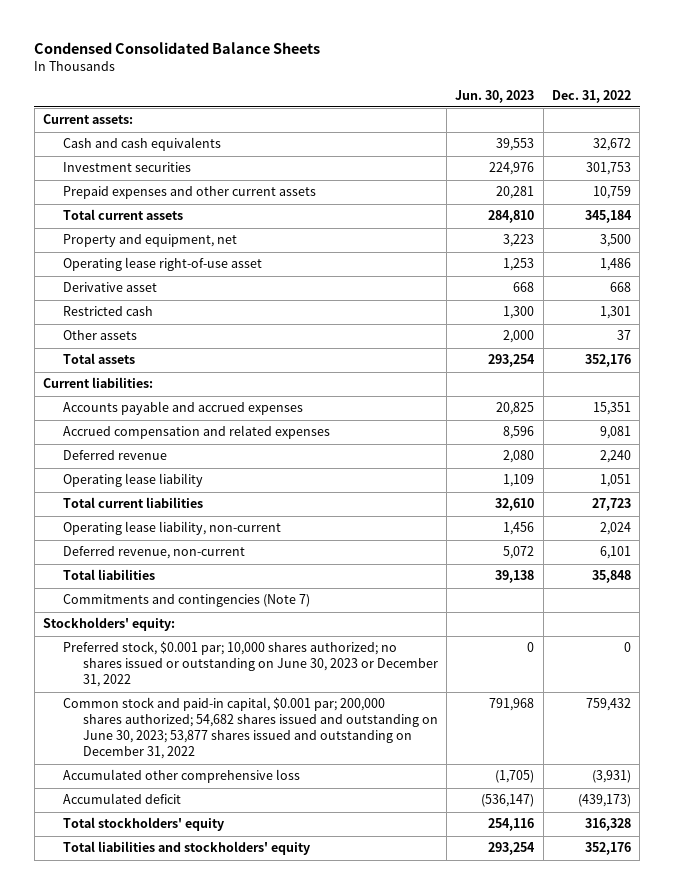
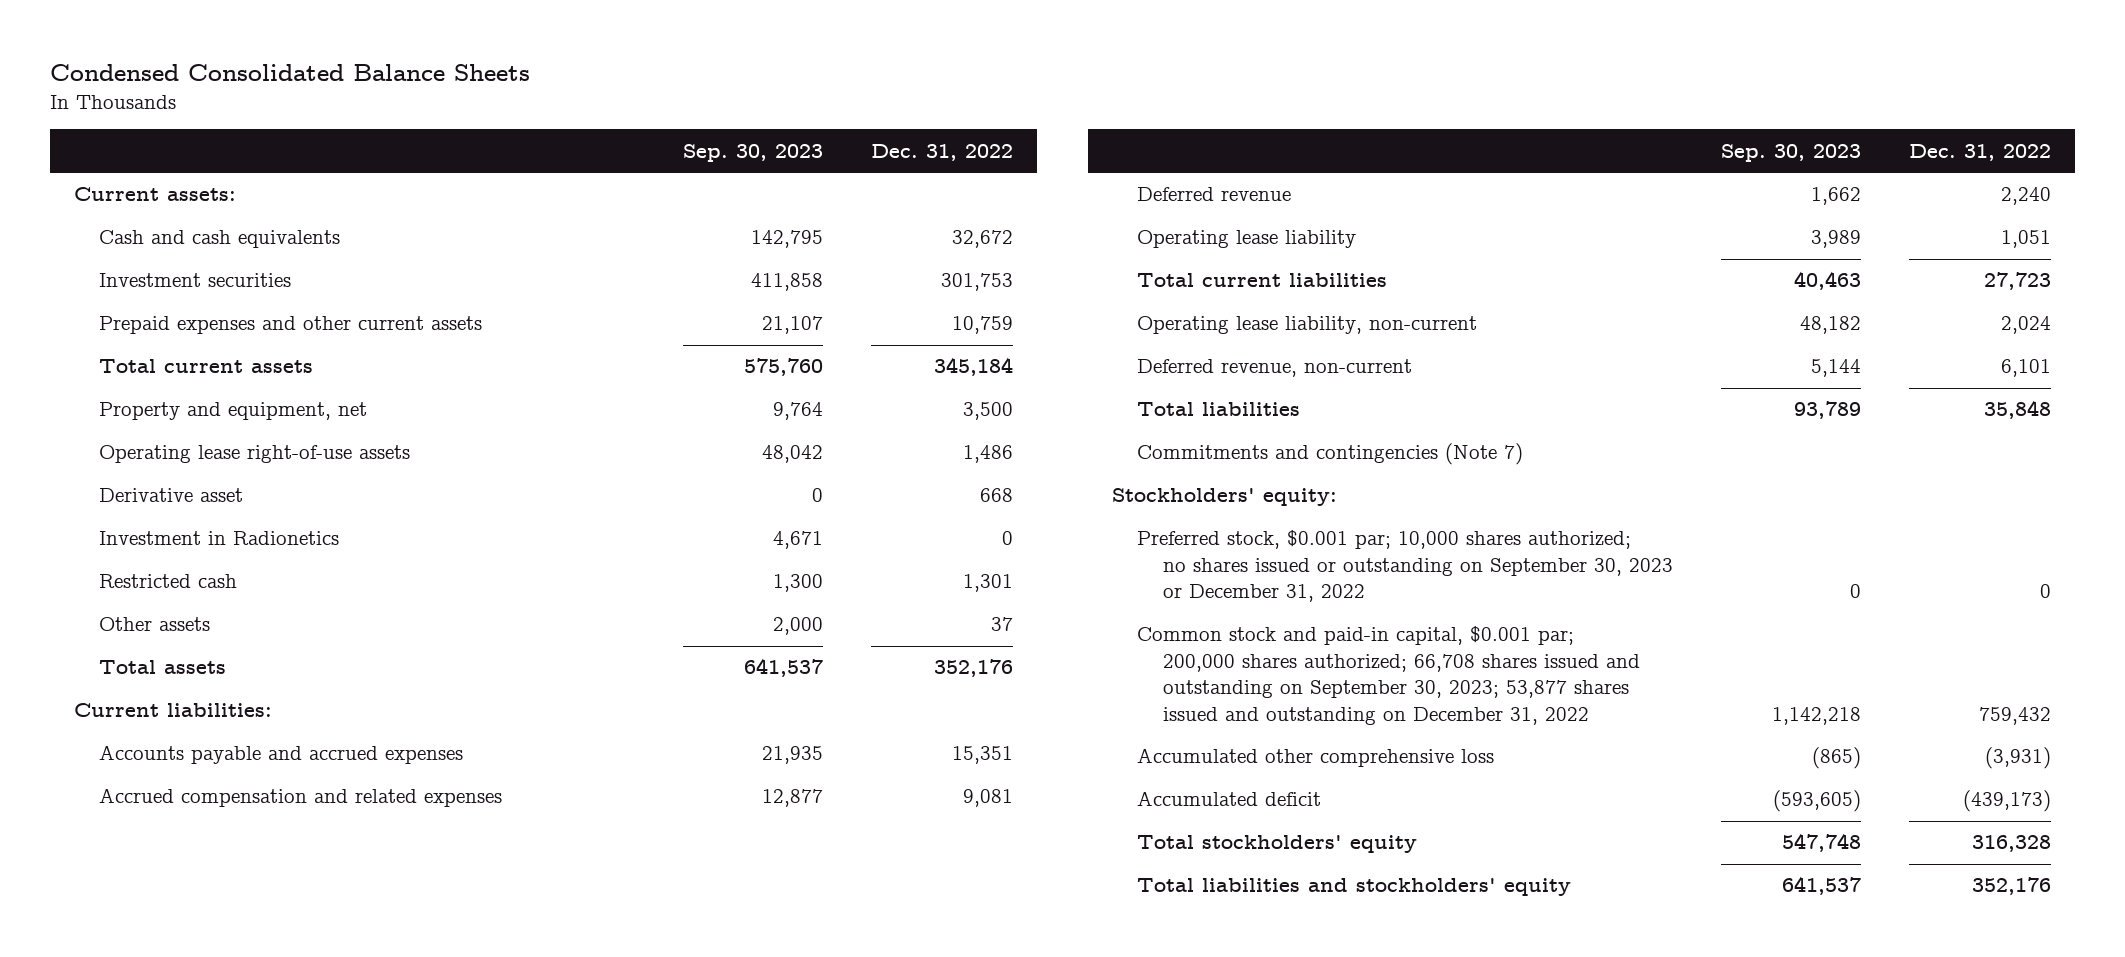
- | Jun. 30, 2023 | Dec. 31, 2022
+ | Sep. 30, 2023 | Dec. 31, 2022
- Operating lease right-of-use asset | 1,253 | 1,486
+ Operating lease right-of-use assets | 48,042 | 1,486
+ Investment in Radionetics | 4,671 | 0
- Preferred stock, $0.001 par; 10,000 shares authorized; no shares issued or outstanding on June 30, 2023 or December 31, 2022 | 0 | 0
- Common stock and paid-in capital, $0.001 par; 200,000 shares authorized; 54,682 shares issued and outstanding on June 30, 2023; 53,877 shares issued and outstanding on December 31, 2022 | 791,968 | 759,432
+ Preferred stock, $0.001 par; 10,000 shares authorized; no shares issued or outstanding on September 30, 2023 or December 31, 2022 | 0 | 0
+ Common stock and paid-in capital, $0.001 par; 200,000 shares authorized; 66,708 shares issued and outstanding on September 30, 2023; 53,877 shares issued and outstanding on December 31, 2022 | 1,142,218 | 759,432

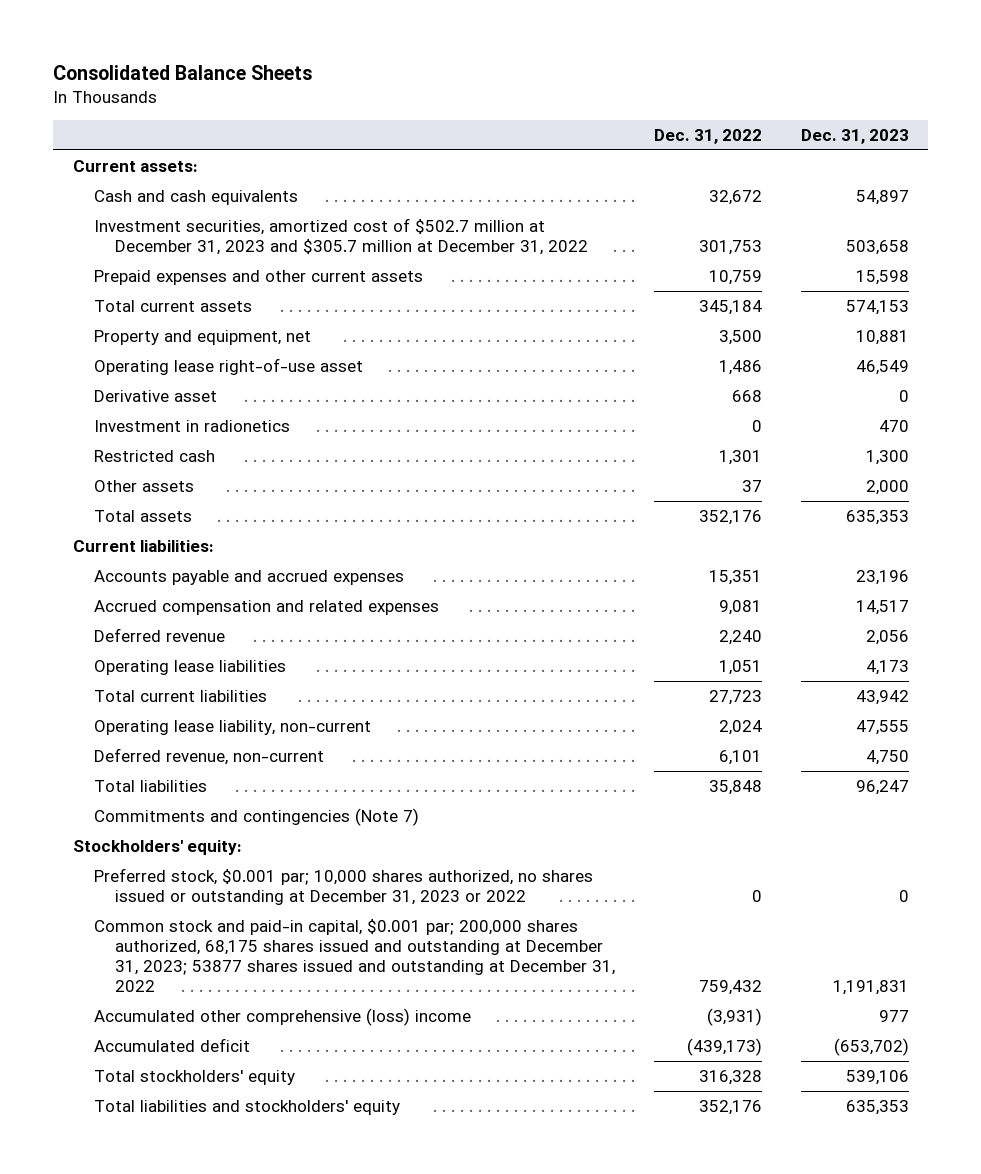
- Condensed Consolidated Balance Sheets
+ Consolidated Balance Sheets
- | Sep. 30, 2023 | Dec. 31, 2022
+ | Dec. 31, 2022 | Dec. 31, 2023
- Investment securities | 411,858 | 301,753
+ Investment securities, amortized cost of $502.7 million at December 31, 2023 and $305.7 million at December 31, 2022 | 301,753 | 503,658
- Operating lease right-of-use assets | 48,042 | 1,486
+ Operating lease right-of-use asset | 1,486 | 46,549
- Investment in Radionetics | 4,671 | 0
+ Investment in radionetics | 0 | 470
- Operating lease liability | 3,989 | 1,051
+ Operating lease liabilities | 1,051 | 4,173
- Preferred stock, $0.001 par; 10,000 shares authorized; no shares issued or outstanding on September 30, 2023 or December 31, 2022 | 0 | 0
- Common stock and paid-in capital, $0.001 par; 200,000 shares authorized; 66,708 shares issued and outstanding on September 30, 2023; 53,877 shares issued and outstanding on December 31, 2022 | 1,142,218 | 759,432
- Accumulated other comprehensive loss | (865) | (3,931)
+ Preferred stock, $0.001 par; 10,000 shares authorized, no shares issued or outstanding at December 31, 2023 or 2022 | 0 | 0
+ Common stock and paid-in capital, $0.001 par; 200,000 shares authorized, 68,175 shares issued and outstanding at December 31, 2023; 53877 shares issued and outstanding at December 31, 2022 | 759,432 | 1,191,831
+ Accumulated other comprehensive (loss) income | (3,931) | 977

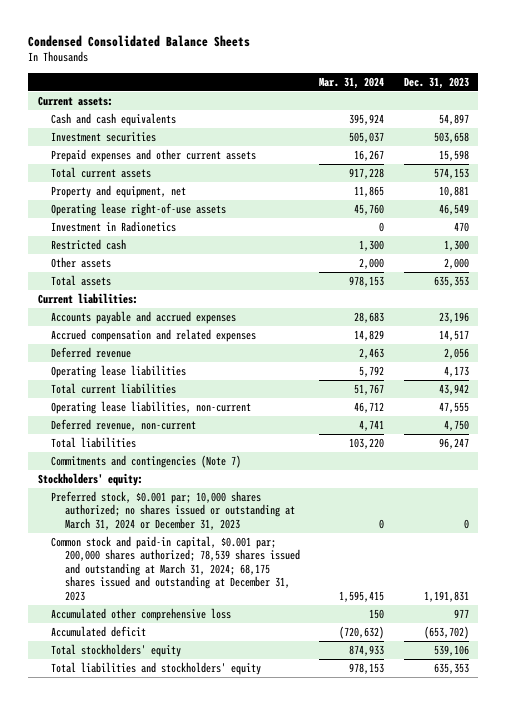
- Consolidated Balance Sheets
+ Condensed Consolidated Balance Sheets
- | Dec. 31, 2022 | Dec. 31, 2023
+ | Mar. 31, 2024 | Dec. 31, 2023
- Investment securities, amortized cost of $502.7 million at December 31, 2023 and $305.7 million at December 31, 2022 | 301,753 | 503,658
+ Investment securities | 505,037 | 503,658
- Operating lease right-of-use asset | 1,486 | 46,549
- Derivative asset | 668 | 0
- Investment in radionetics | 0 | 470
+ Operating lease right-of-use assets | 45,760 | 46,549
+ Investment in Radionetics | 0 | 470
- Operating lease liability, non-current | 2,024 | 47,555
+ Operating lease liabilities, non-current | 46,712 | 47,555
- Preferred stock, $0.001 par; 10,000 shares authorized, no shares issued or outstanding at December 31, 2023 or 2022 | 0 | 0
- Common stock and paid-in capital, $0.001 par; 200,000 shares authorized, 68,175 shares issued and outstanding at December 31, 2023; 53877 shares issued and outstanding at December 31, 2022 | 759,432 | 1,191,831
- Accumulated other comprehensive (loss) income | (3,931) | 977
+ Preferred stock, $0.001 par; 10,000 shares authorized; no shares issued or outstanding at March 31, 2024 or December 31, 2023 | 0 | 0
+ Common stock and paid-in capital, $0.001 par; 200,000 shares authorized; 78,539 shares issued and outstanding at March 31, 2024; 68,175 shares issued and outstanding at December 31, 2023 | 1,595,415 | 1,191,831
+ Accumulated other comprehensive loss | 150 | 977

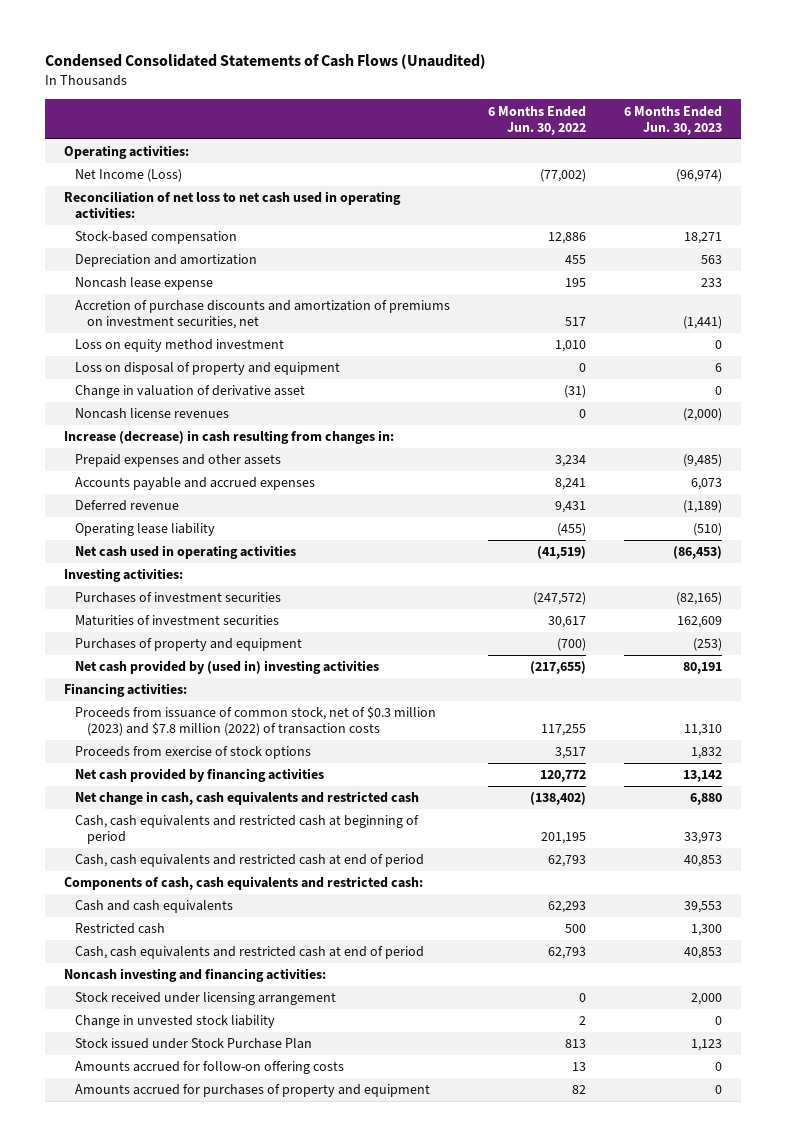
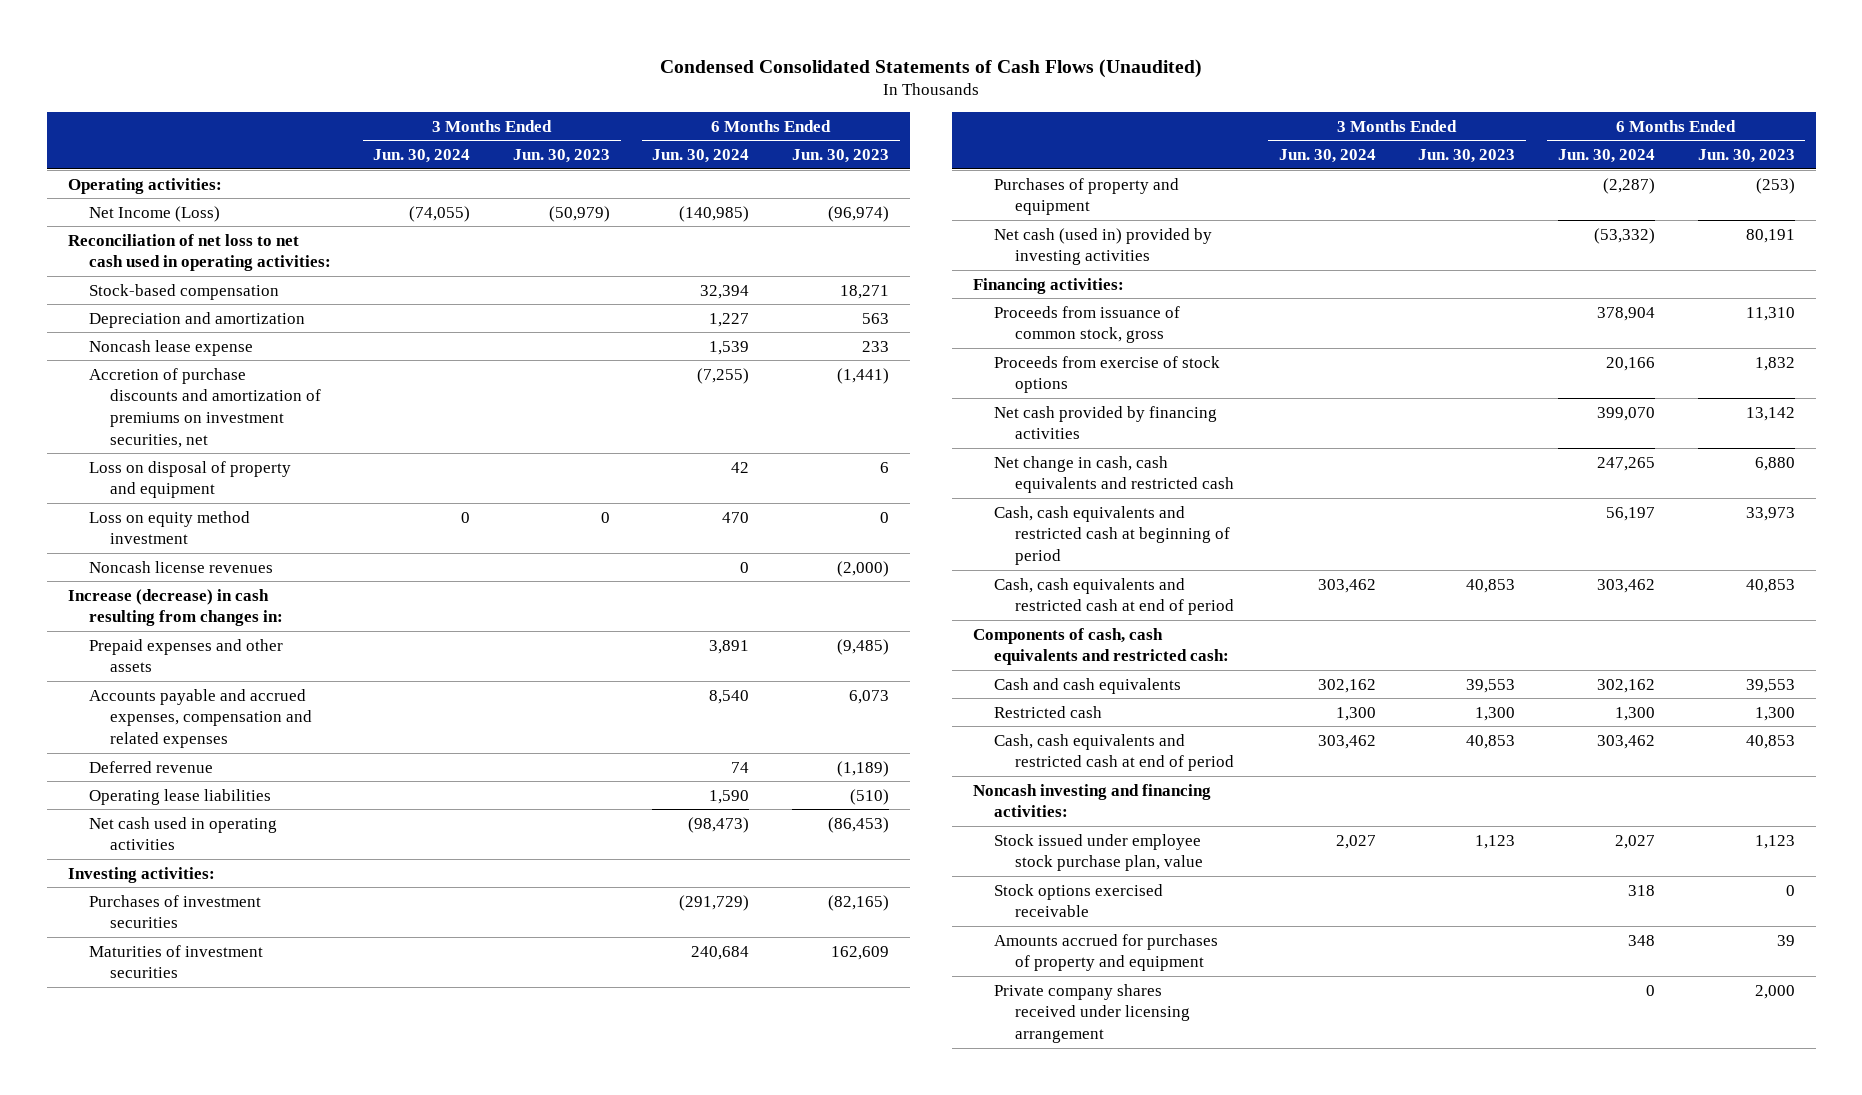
- | 6 Months Ended Jun. 30, 2022 | 6 Months Ended Jun. 30, 2023
+ | 3 Months Ended Jun. 30, 2024 | 3 Months Ended Jun. 30, 2023 | 6 Months Ended Jun. 30, 2024 | 6 Months Ended Jun. 30, 2023
- Change in valuation of derivative asset | (31) | 0
moved down: Loss on equity method investment | 0 | 0 | 470 | 0
- Accounts payable and accrued expenses | 8,241 | 6,073
+ Accounts payable and accrued expenses, compensation and related expenses | | | 8,540 | 6,073
- Operating lease liability | (455) | (510)
+ Operating lease liabilities | | | 1,590 | (510)
- Net cash provided by (used in) investing activities | (217,655) | 80,191
+ Net cash (used in) provided by investing activities | | | (53,332) | 80,191
- Proceeds from issuance of common stock, net of $0.3 million (2023) and $7.8 million (2022) of transaction costs | 117,255 | 11,310
+ Proceeds from issuance of common stock, gross | | | 378,904 | 11,310
- Stock received under licensing arrangement | 0 | 2,000
- Change in unvested stock liability | 2 | 0
- Stock issued under Stock Purchase Plan | 813 | 1,123
- Amounts accrued for follow-on offering costs | 13 | 0
- Amounts accrued for purchases of property and equipment | 82 | 0
+ Stock issued under employee stock purchase plan, value | 2,027 | 1,123 | 2,027 | 1,123
+ Stock options exercised receivable | | | 318 | 0
+ Amounts accrued for purchases of property and equipment | | | 348 | 39
+ Private company shares received under licensing arrangement | | | 0 | 2,000

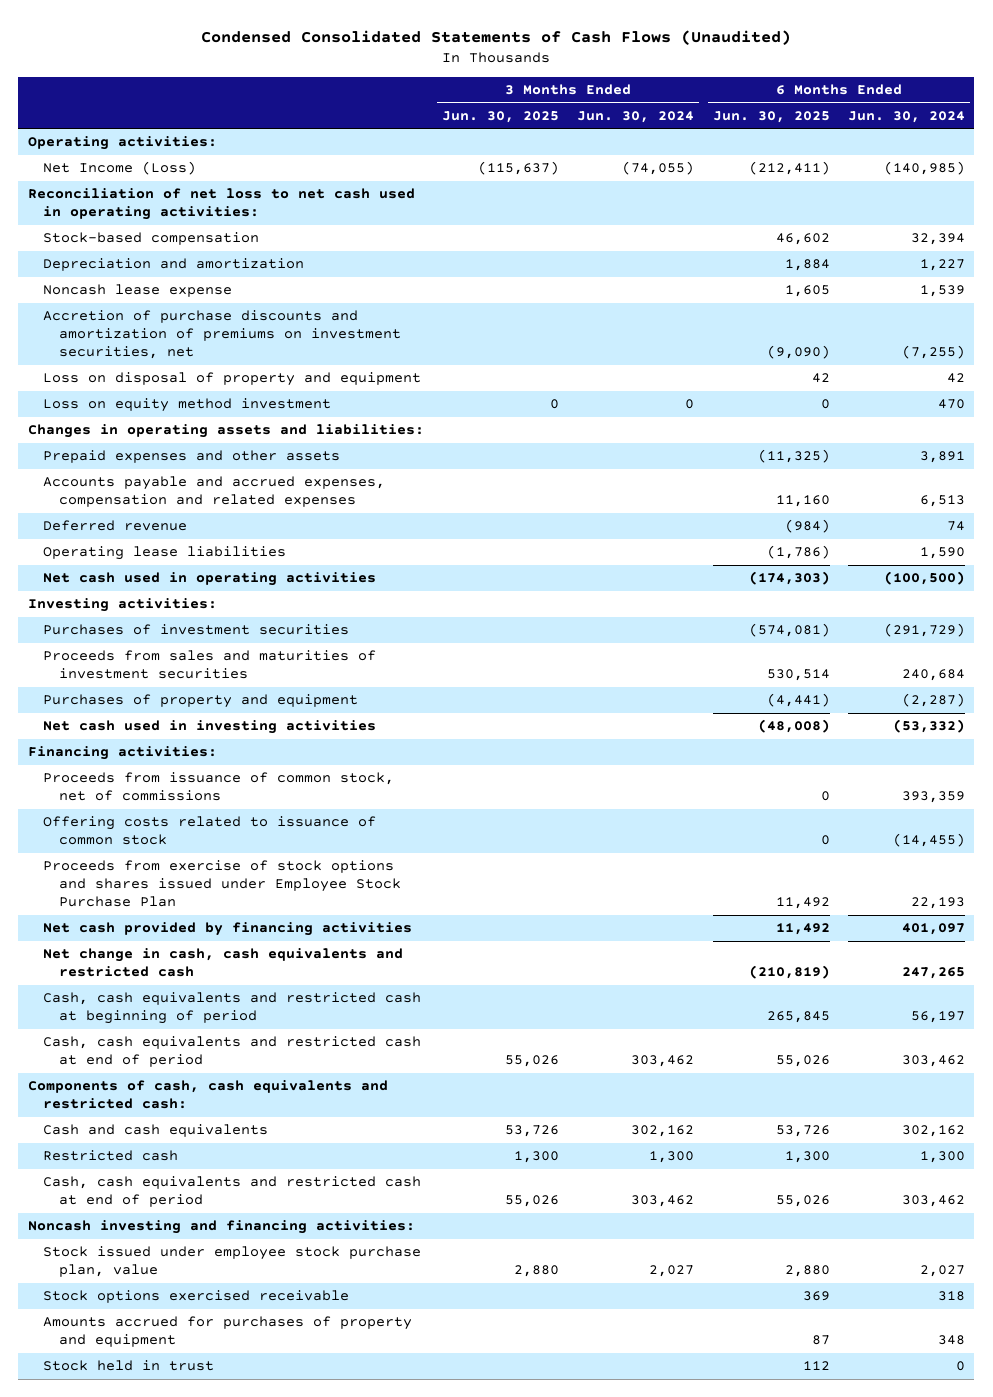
- | 3 Months Ended Jun. 30, 2024 | 3 Months Ended Jun. 30, 2023 | 6 Months Ended Jun. 30, 2024 | 6 Months Ended Jun. 30, 2023
+ | 3 Months Ended Jun. 30, 2025 | 3 Months Ended Jun. 30, 2024 | 6 Months Ended Jun. 30, 2025 | 6 Months Ended Jun. 30, 2024
- Noncash license revenues | | | 0 | (2,000)
- Increase (decrease) in cash resulting from changes in:
+ Changes in operating assets and liabilities:
- Accounts payable and accrued expenses, compensation and related expenses | | | 8,540 | 6,073
+ Accounts payable and accrued expenses, compensation and related expenses | | | 11,160 | 6,513
- Net cash used in operating activities | | | (98,473) | (86,453)
+ Net cash used in operating activities | | | (174,303) | (100,500)
- Maturities of investment securities | | | 240,684 | 162,609
+ Proceeds from sales and maturities of investment securities | | | 530,514 | 240,684
- Net cash (used in) provided by investing activities | | | (53,332) | 80,191
+ Net cash used in investing activities | | | (48,008) | (53,332)
- Proceeds from issuance of common stock, gross | | | 378,904 | 11,310
- Proceeds from exercise of stock options | | | 20,166 | 1,832
- Net cash provided by financing activities | | | 399,070 | 13,142
+ Proceeds from issuance of common stock, net of commissions | | | 0 | 393,359
+ Offering costs related to issuance of common stock | | | 0 | (14,455)
+ Proceeds from exercise of stock options and shares issued under Employee Stock Purchase Plan | | | 11,492 | 22,193
+ Net cash provided by financing activities | | | 11,492 | 401,097
- Private company shares received under licensing arrangement | | | 0 | 2,000
+ Stock held in trust | | | 112 | 0

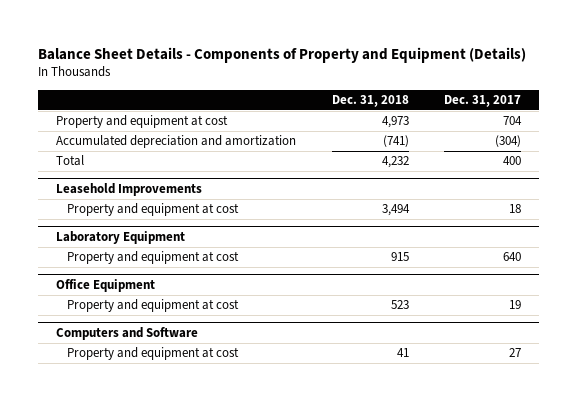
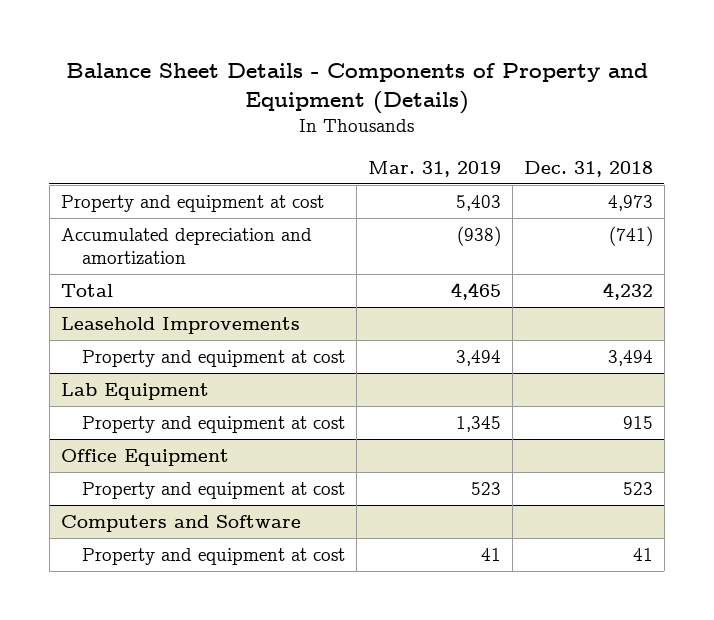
- | Dec. 31, 2018 | Dec. 31, 2017
+ | Mar. 31, 2019 | Dec. 31, 2018
- Laboratory Equipment
+ Lab Equipment

